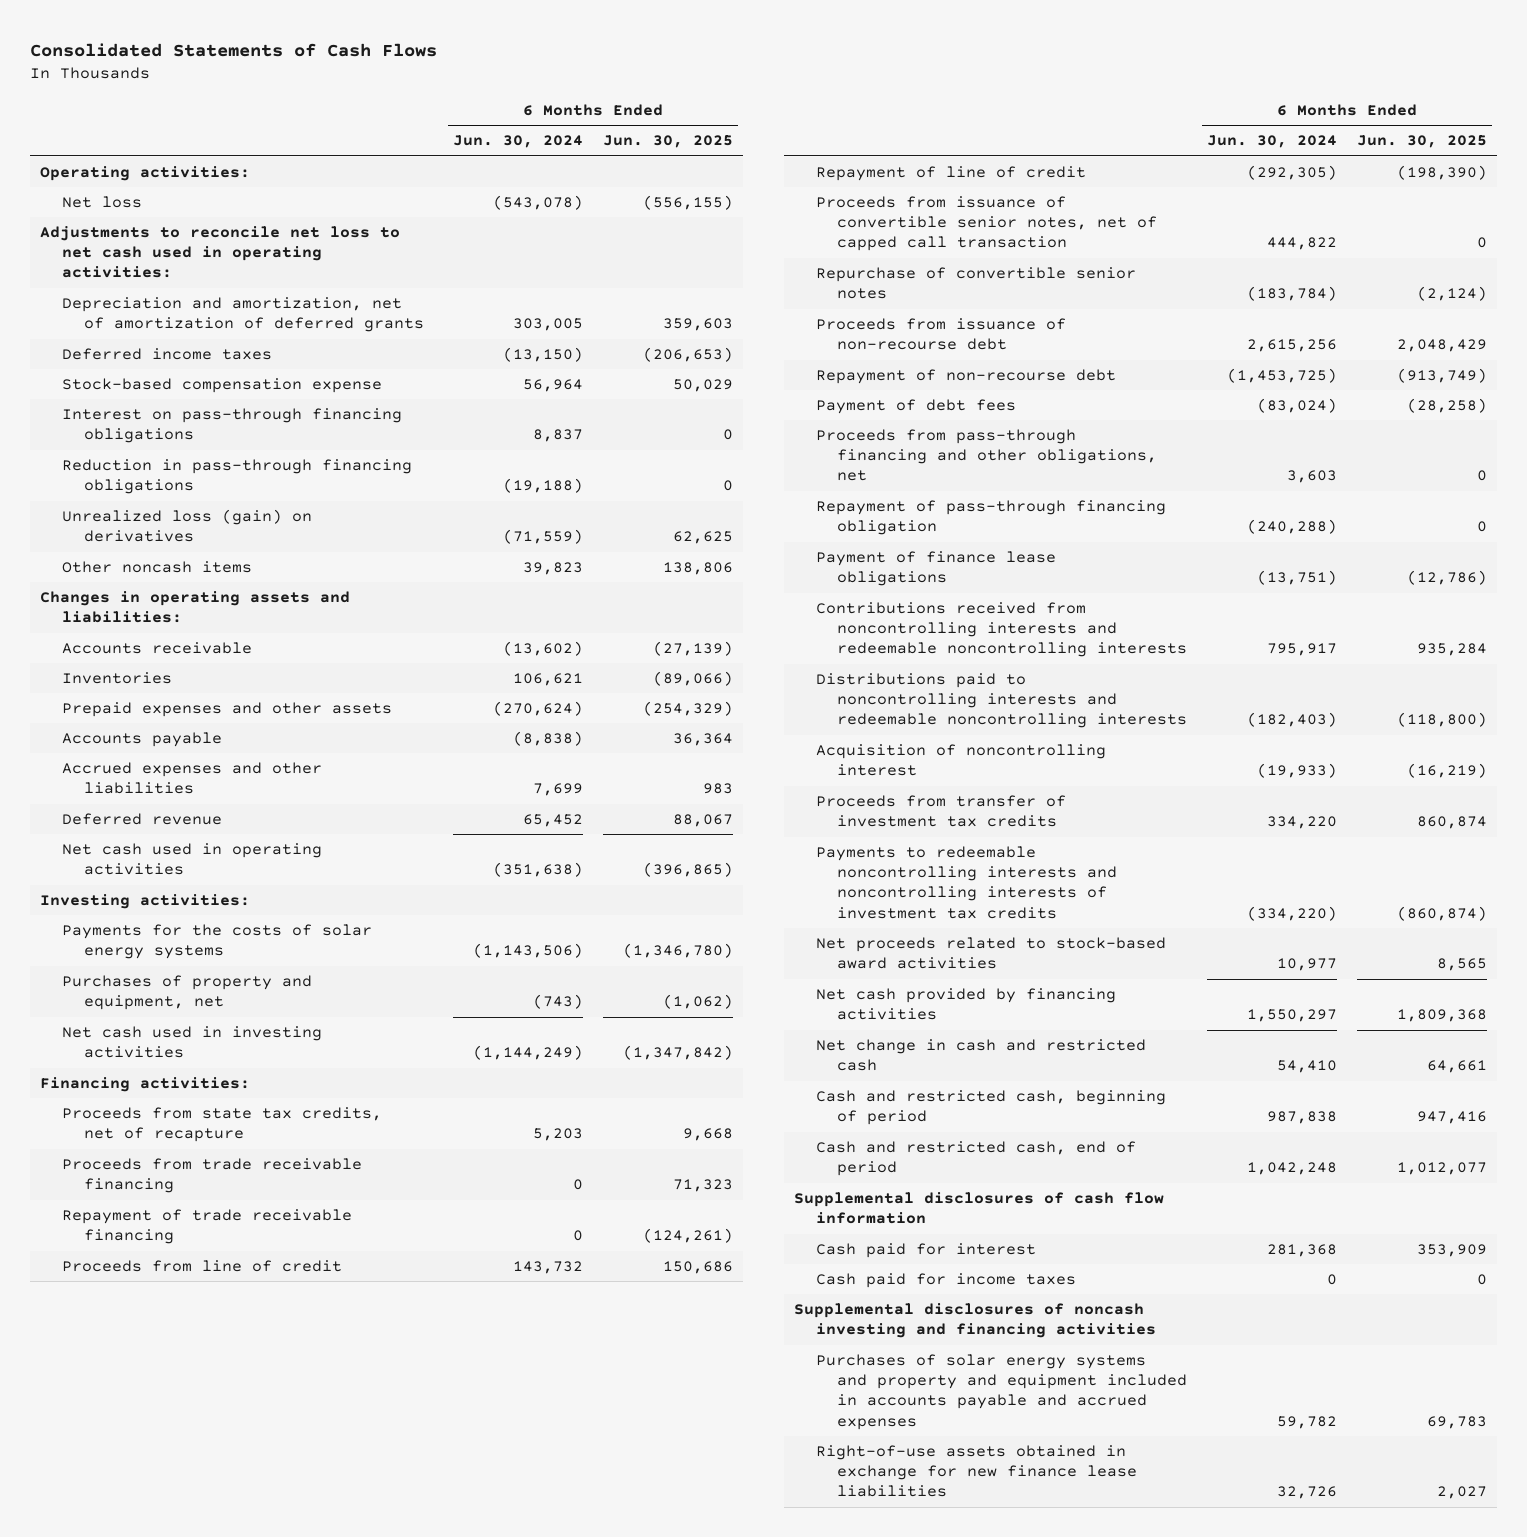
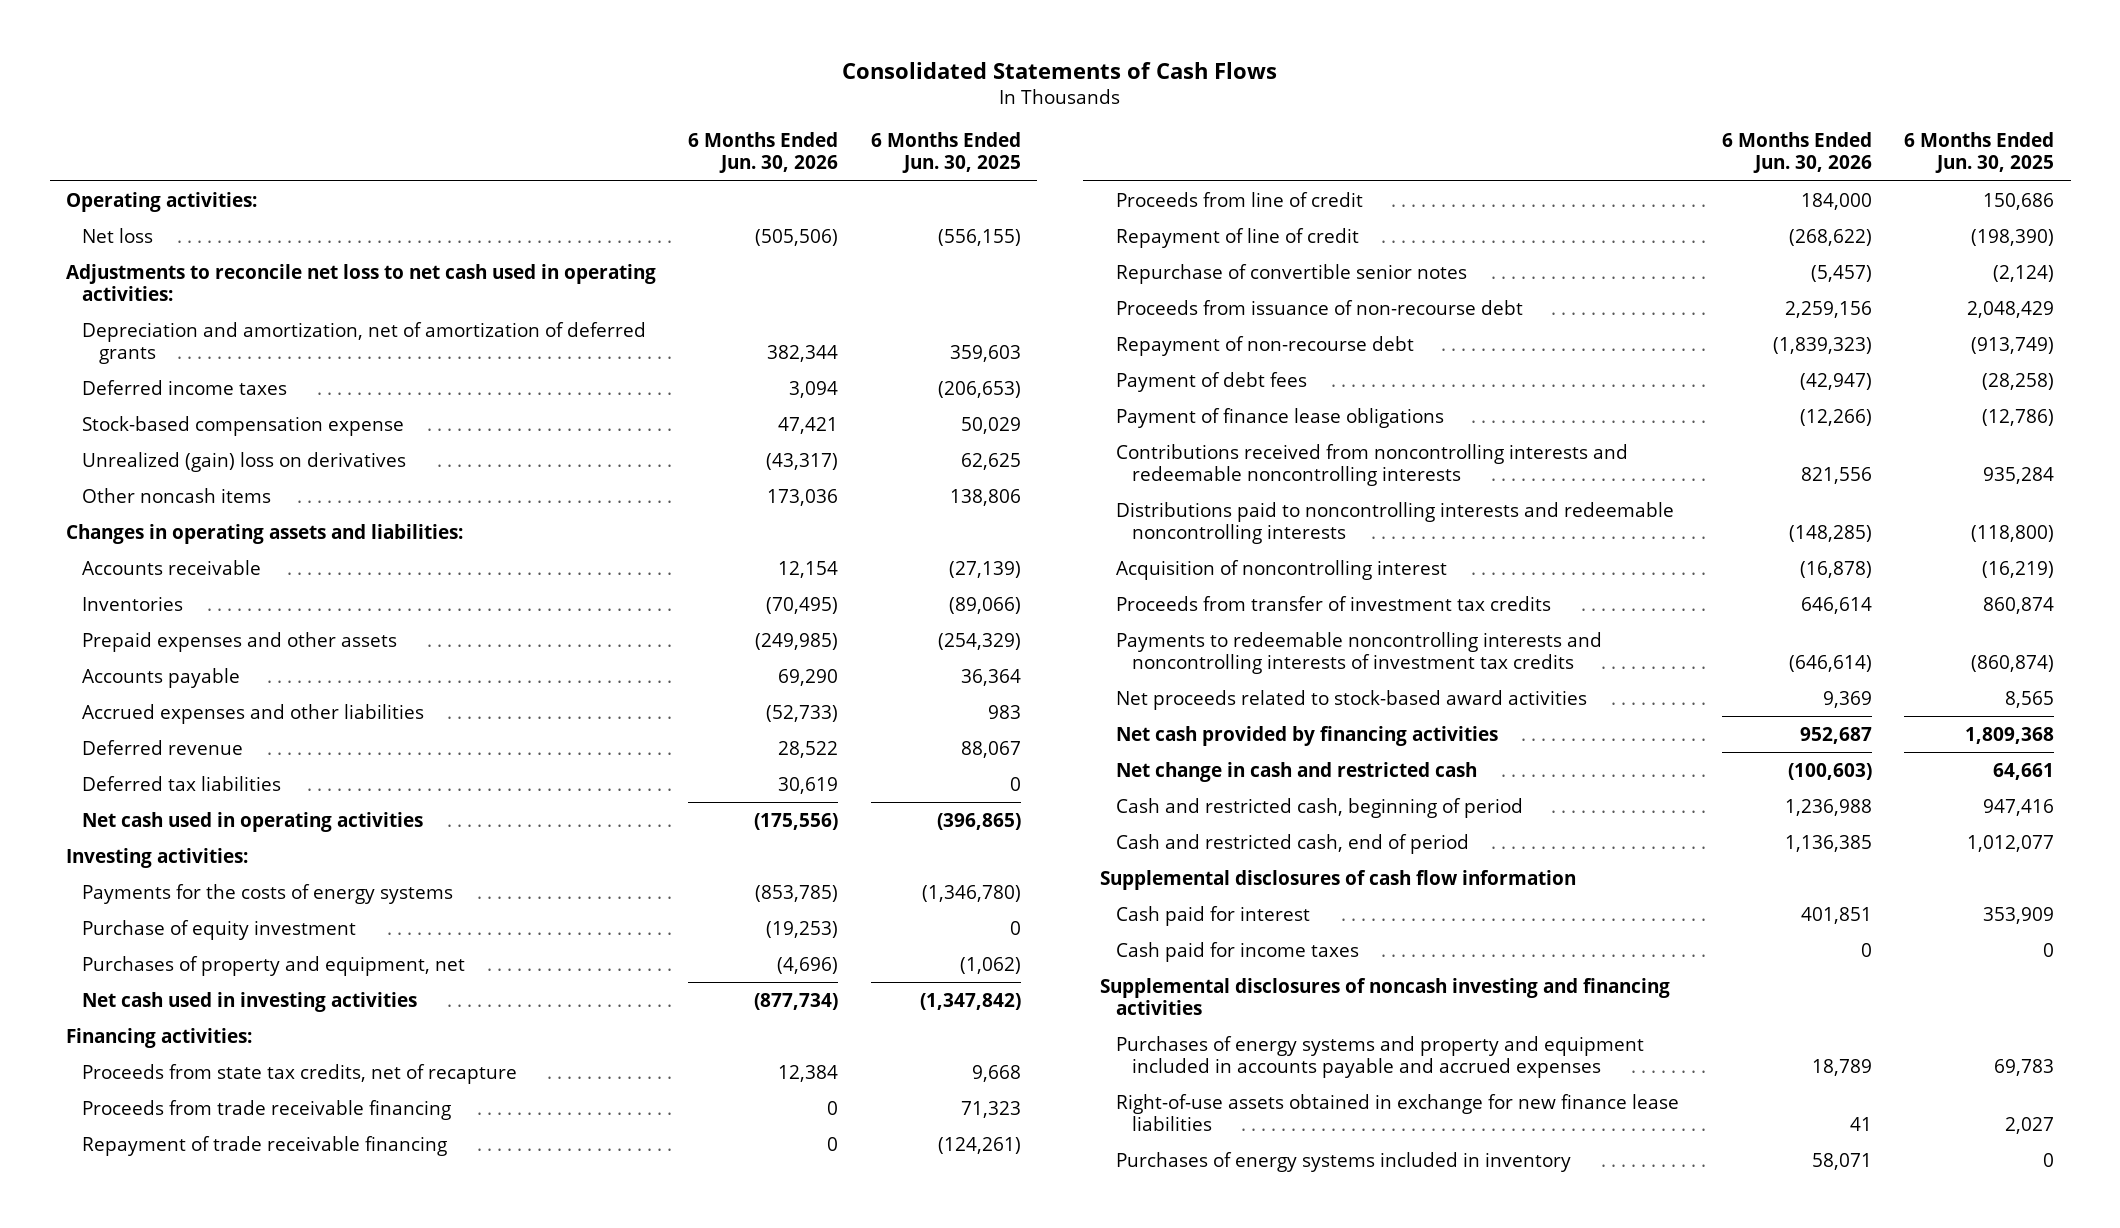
- | 6 Months Ended Jun. 30, 2024 | 6 Months Ended Jun. 30, 2025
+ | 6 Months Ended Jun. 30, 2026 | 6 Months Ended Jun. 30, 2025
- Interest on pass-through financing obligations | 8,837 | 0
- Reduction in pass-through financing obligations | (19,188) | 0
- Unrealized loss (gain) on derivatives | (71,559) | 62,625
+ Unrealized (gain) loss on derivatives | (43,317) | 62,625
+ Deferred tax liabilities | 30,619 | 0
- Payments for the costs of solar energy systems | (1,143,506) | (1,346,780)
+ Payments for the costs of energy systems | (853,785) | (1,346,780)
+ Purchase of equity investment | (19,253) | 0
- Proceeds from issuance of convertible senior notes, net of capped call transaction | 444,822 | 0
- Proceeds from pass-through financing and other obligations, net | 3,603 | 0
- Repayment of pass-through financing obligation | (240,288) | 0
- Purchases of solar energy systems and property and equipment included in accounts payable and accrued expenses | 59,782 | 69,783
+ Purchases of energy systems and property and equipment included in accounts payable and accrued expenses | 18,789 | 69,783
+ Purchases of energy systems included in inventory | 58,071 | 0

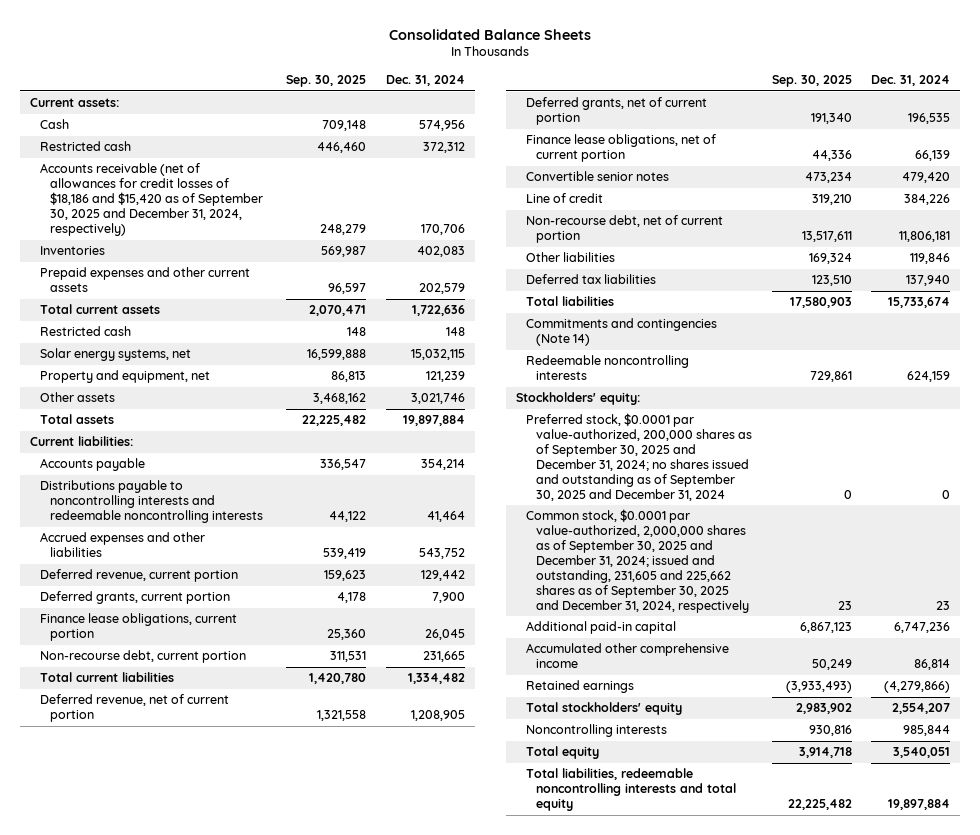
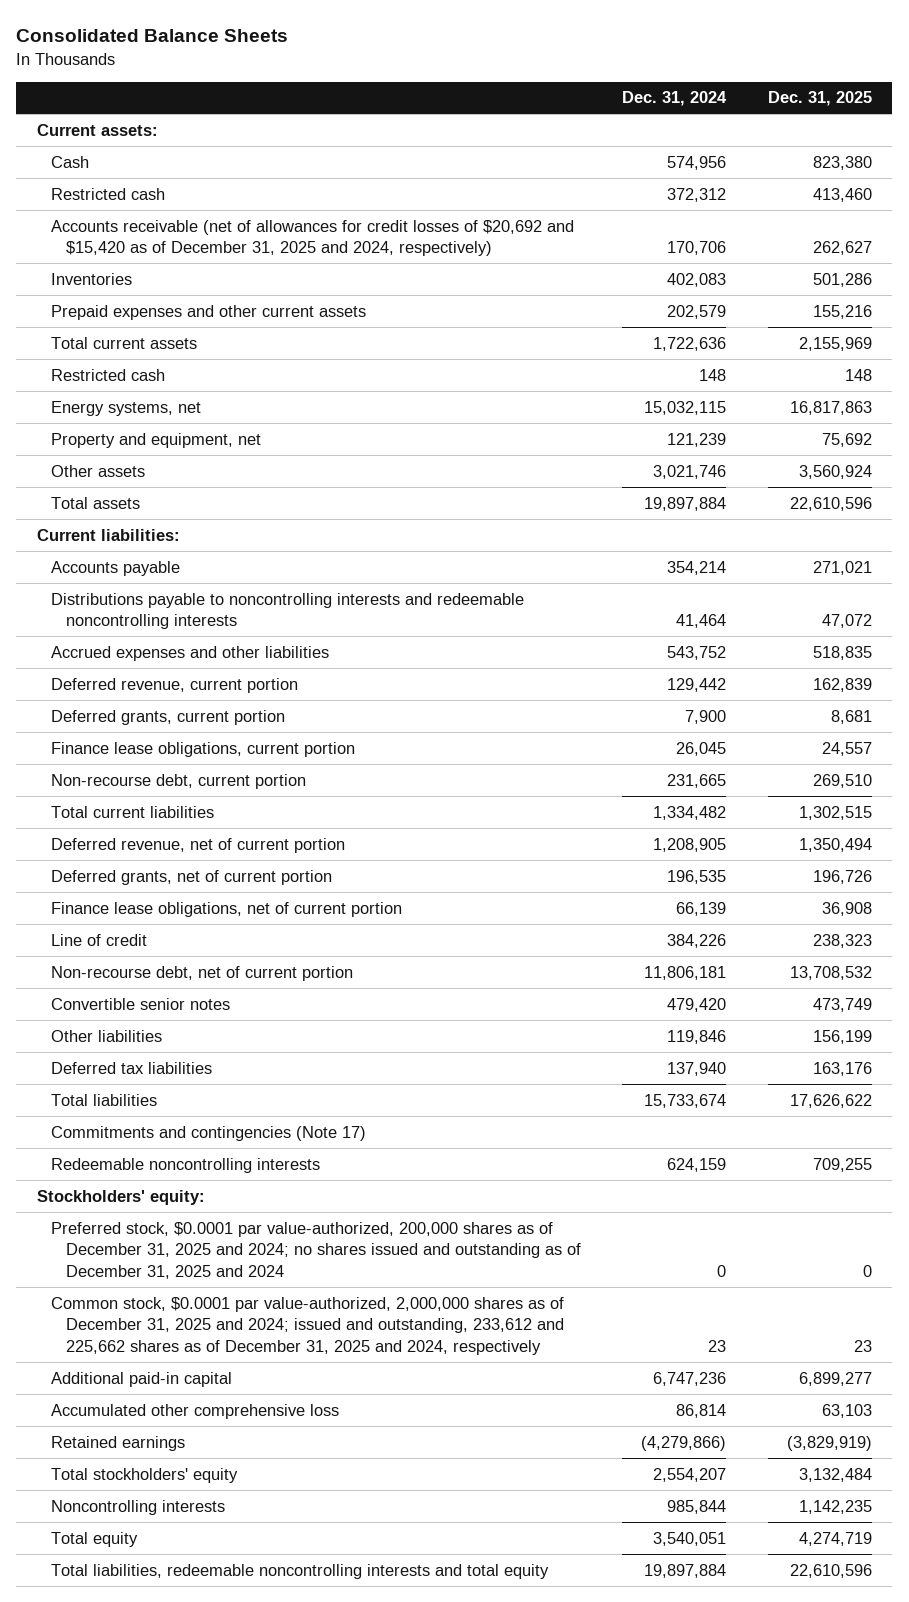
- | Sep. 30, 2025 | Dec. 31, 2024
+ | Dec. 31, 2024 | Dec. 31, 2025
- Accounts receivable (net of allowances for credit losses of $18,186 and $15,420 as of September 30, 2025 and December 31, 2024, respectively) | 248,279 | 170,706
+ Accounts receivable (net of allowances for credit losses of $20,692 and $15,420 as of December 31, 2025 and 2024, respectively) | 170,706 | 262,627
- Solar energy systems, net | 16,599,888 | 15,032,115
+ Energy systems, net | 15,032,115 | 16,817,863
moved down: Convertible senior notes | 479,420 | 473,749
- Commitments and contingencies (Note 14)
+ Commitments and contingencies (Note 17)
- Preferred stock, $0.0001 par value-authorized, 200,000 shares as of September 30, 2025 and December 31, 2024; no shares issued and outstanding as of September 30, 2025 and December 31, 2024 | 0 | 0
- Common stock, $0.0001 par value-authorized, 2,000,000 shares as of September 30, 2025 and December 31, 2024; issued and outstanding, 231,605 and 225,662 shares as of September 30, 2025 and December 31, 2024, respectively | 23 | 23
+ Preferred stock, $0.0001 par value-authorized, 200,000 shares as of December 31, 2025 and 2024; no shares issued and outstanding as of December 31, 2025 and 2024 | 0 | 0
+ Common stock, $0.0001 par value-authorized, 2,000,000 shares as of December 31, 2025 and 2024; issued and outstanding, 233,612 and 225,662 shares as of December 31, 2025 and 2024, respectively | 23 | 23
- Accumulated other comprehensive income | 50,249 | 86,814
+ Accumulated other comprehensive loss | 86,814 | 63,103

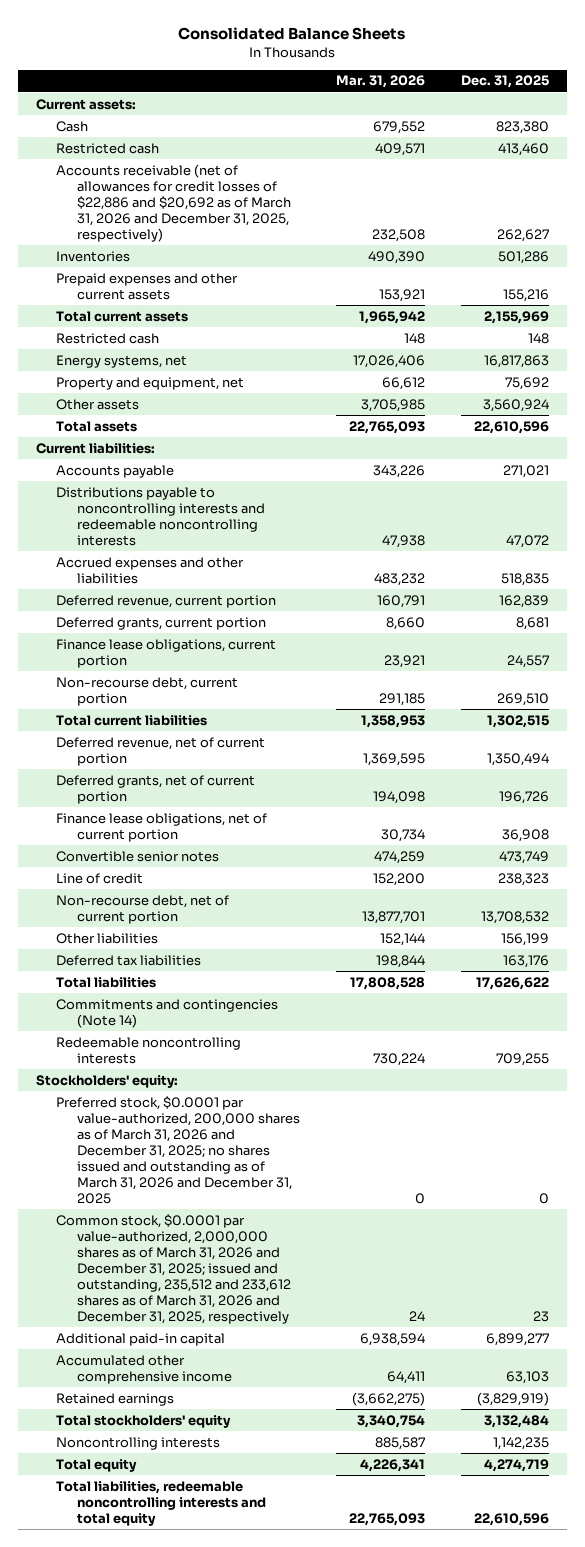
- | Dec. 31, 2024 | Dec. 31, 2025
+ | Mar. 31, 2026 | Dec. 31, 2025
- Accounts receivable (net of allowances for credit losses of $20,692 and $15,420 as of December 31, 2025 and 2024, respectively) | 170,706 | 262,627
+ Accounts receivable (net of allowances for credit losses of $22,886 and $20,692 as of March 31, 2026 and December 31, 2025, respectively) | 232,508 | 262,627
moved up: Convertible senior notes | 474,259 | 473,749
- Commitments and contingencies (Note 17)
+ Commitments and contingencies (Note 14)
- Preferred stock, $0.0001 par value-authorized, 200,000 shares as of December 31, 2025 and 2024; no shares issued and outstanding as of December 31, 2025 and 2024 | 0 | 0
- Common stock, $0.0001 par value-authorized, 2,000,000 shares as of December 31, 2025 and 2024; issued and outstanding, 233,612 and 225,662 shares as of December 31, 2025 and 2024, respectively | 23 | 23
+ Preferred stock, $0.0001 par value-authorized, 200,000 shares as of March 31, 2026 and December 31, 2025; no shares issued and outstanding as of March 31, 2026 and December 31, 2025 | 0 | 0
+ Common stock, $0.0001 par value-authorized, 2,000,000 shares as of March 31, 2026 and December 31, 2025; issued and outstanding, 235,512 and 233,612 shares as of March 31, 2026 and December 31, 2025, respectively | 24 | 23
- Accumulated other comprehensive loss | 86,814 | 63,103
+ Accumulated other comprehensive income | 64,411 | 63,103

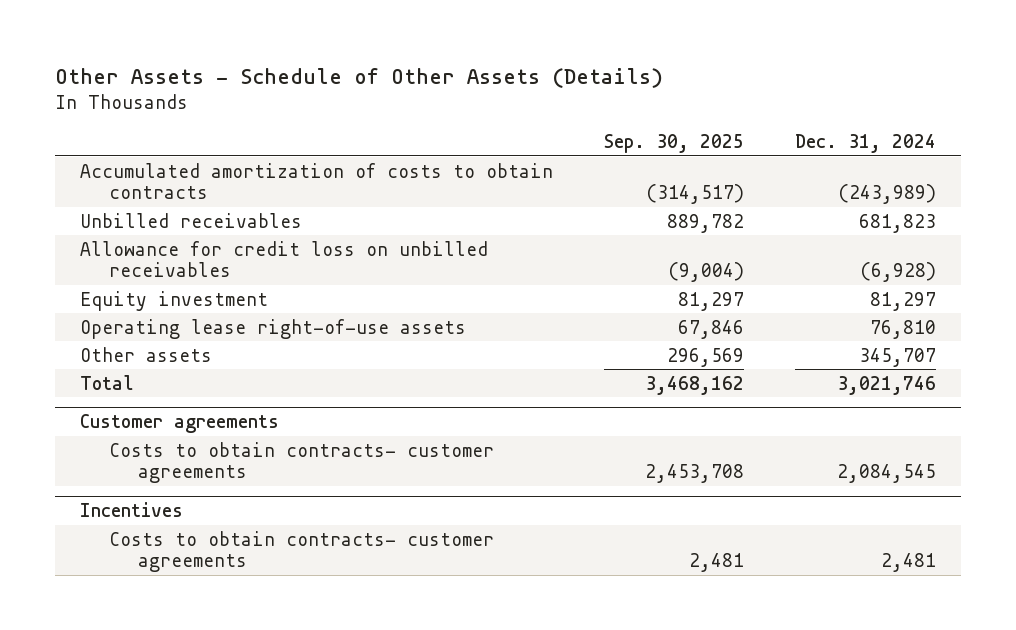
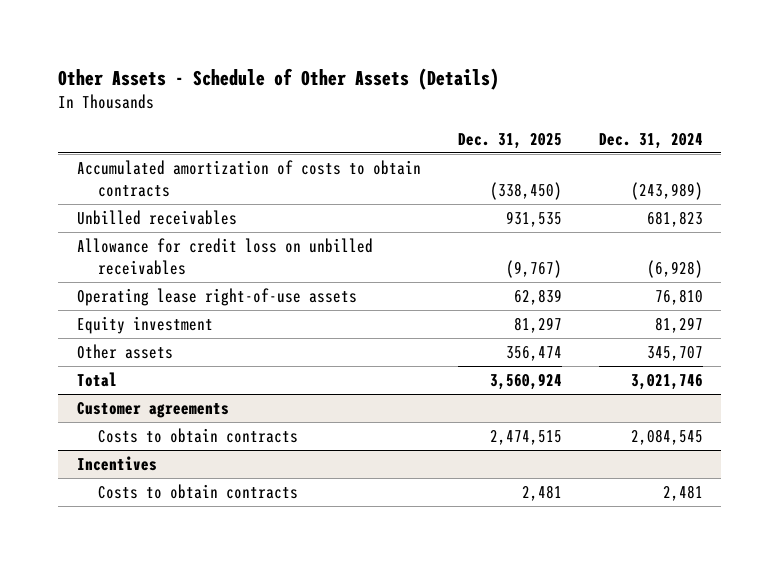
- | Sep. 30, 2025 | Dec. 31, 2024
+ | Dec. 31, 2025 | Dec. 31, 2024
moved down: Equity investment | 81,297 | 81,297
@ Customer agreements
- Costs to obtain contracts- customer agreements | 2,453,708 | 2,084,545
+ Costs to obtain contracts | 2,474,515 | 2,084,545
@ Incentives
- Costs to obtain contracts- customer agreements | 2,481 | 2,481
+ Costs to obtain contracts | 2,481 | 2,481

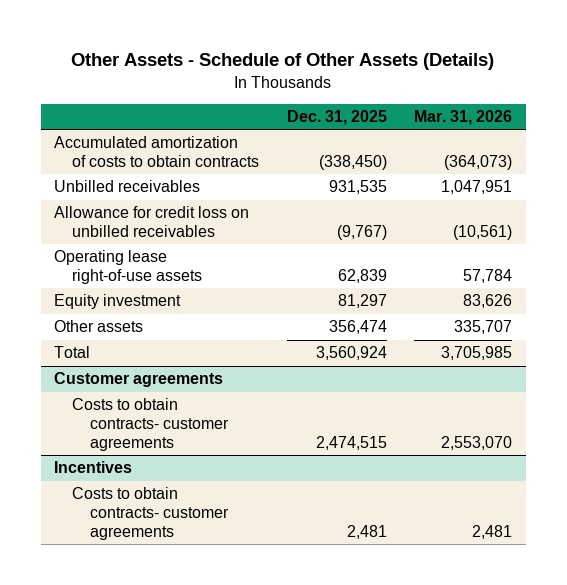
- | Dec. 31, 2025 | Dec. 31, 2024
+ | Dec. 31, 2025 | Mar. 31, 2026
@ Customer agreements
- Costs to obtain contracts | 2,474,515 | 2,084,545
+ Costs to obtain contracts- customer agreements | 2,474,515 | 2,553,070
@ Incentives
- Costs to obtain contracts | 2,481 | 2,481
+ Costs to obtain contracts- customer agreements | 2,481 | 2,481

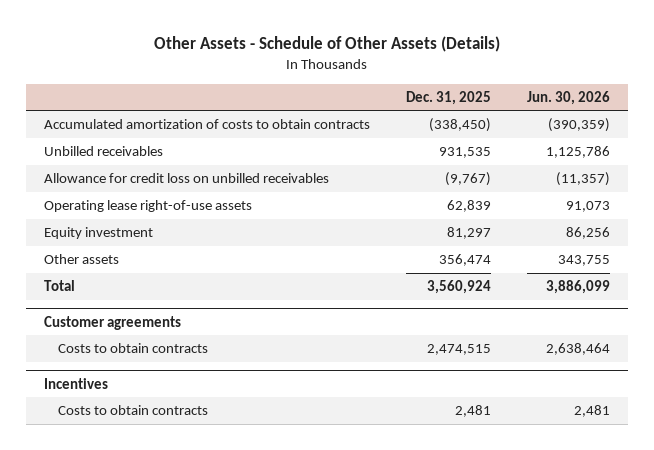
- | Dec. 31, 2025 | Mar. 31, 2026
+ | Dec. 31, 2025 | Jun. 30, 2026
@ Customer agreements
- Costs to obtain contracts- customer agreements | 2,474,515 | 2,553,070
+ Costs to obtain contracts | 2,474,515 | 2,638,464
@ Incentives
- Costs to obtain contracts- customer agreements | 2,481 | 2,481
+ Costs to obtain contracts | 2,481 | 2,481

